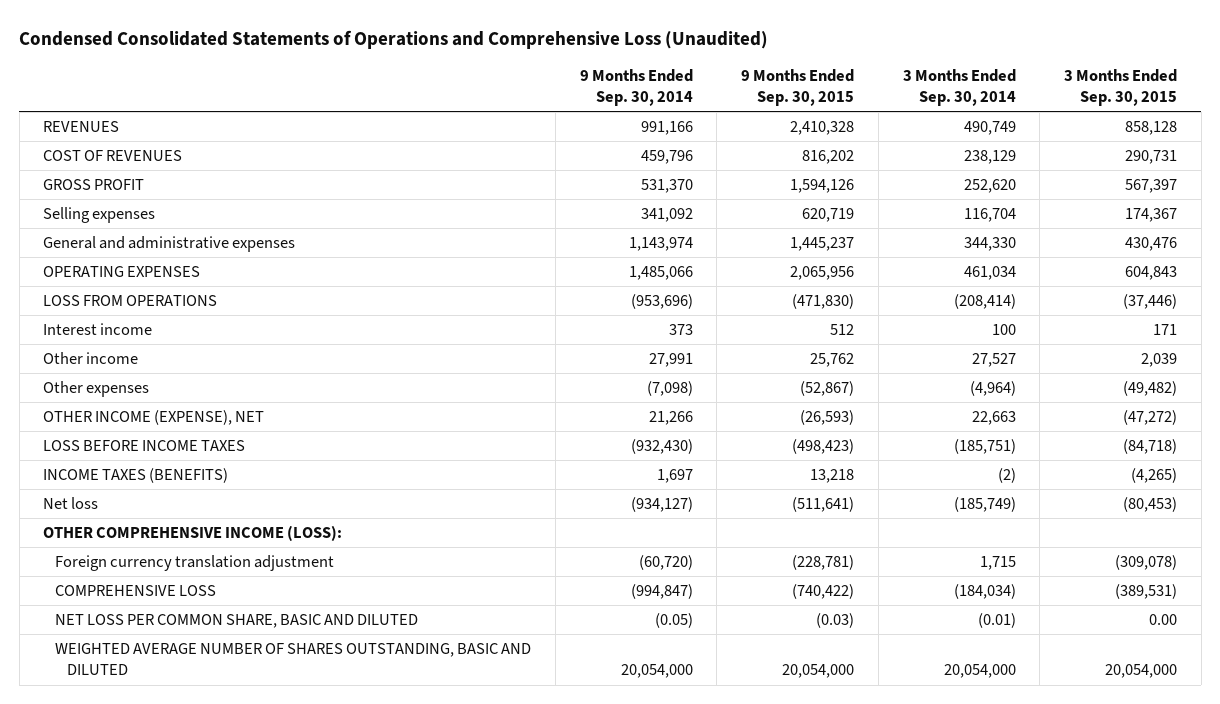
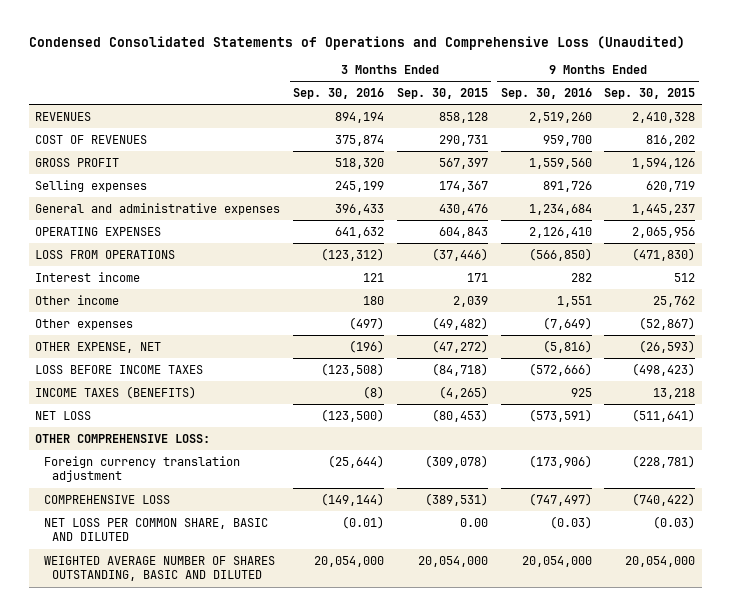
- | 9 Months Ended Sep. 30, 2014 | 9 Months Ended Sep. 30, 2015 | 3 Months Ended Sep. 30, 2014 | 3 Months Ended Sep. 30, 2015
+ | 3 Months Ended Sep. 30, 2016 | 3 Months Ended Sep. 30, 2015 | 9 Months Ended Sep. 30, 2016 | 9 Months Ended Sep. 30, 2015
- OTHER INCOME (EXPENSE), NET | 21,266 | (26,593) | 22,663 | (47,272)
+ OTHER EXPENSE, NET | (196) | (47,272) | (5,816) | (26,593)
- Net loss | (934,127) | (511,641) | (185,749) | (80,453)
- OTHER COMPREHENSIVE INCOME (LOSS):
+ NET LOSS | (123,500) | (80,453) | (573,591) | (511,641)
+ OTHER COMPREHENSIVE LOSS:

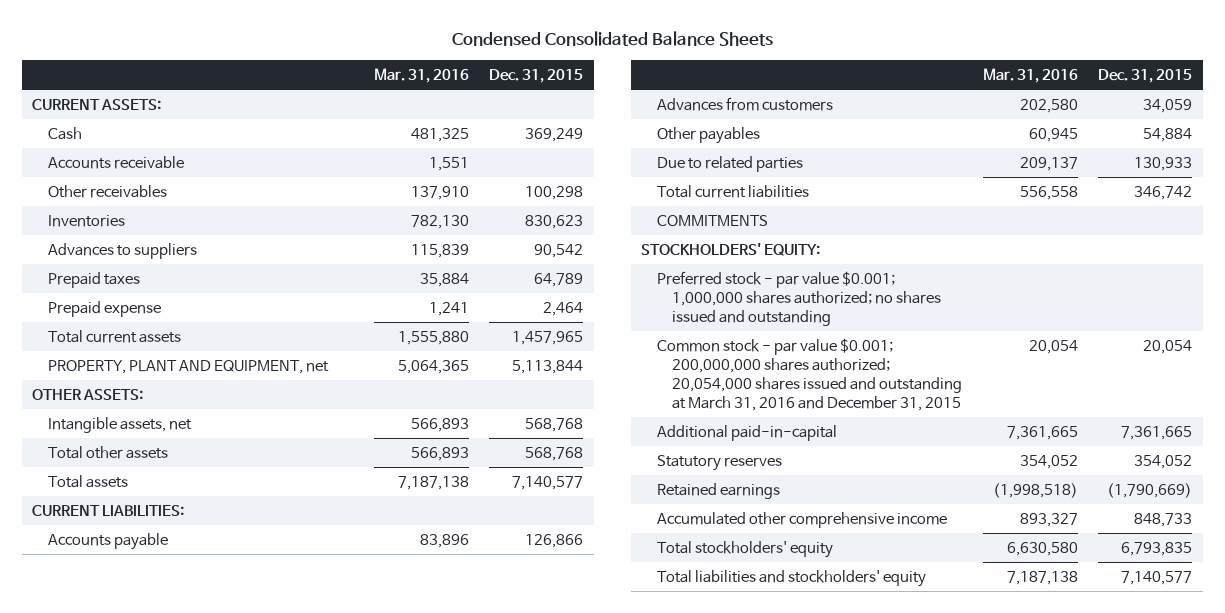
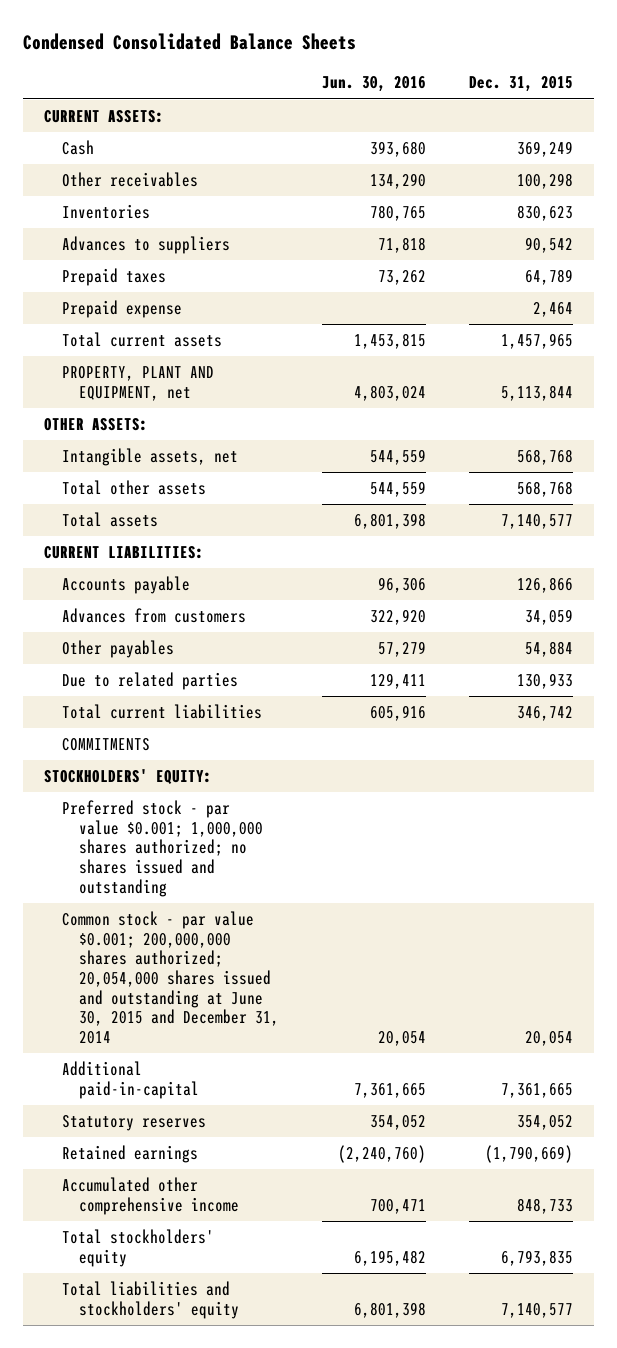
- | Mar. 31, 2016 | Dec. 31, 2015
+ | Jun. 30, 2016 | Dec. 31, 2015
- Accounts receivable | 1,551 |
- Common stock - par value $0.001; 200,000,000 shares authorized; 20,054,000 shares issued and outstanding at March 31, 2016 and December 31, 2015 | 20,054 | 20,054
+ Common stock - par value $0.001; 200,000,000 shares authorized; 20,054,000 shares issued and outstanding at June 30, 2015 and December 31, 2014 | 20,054 | 20,054

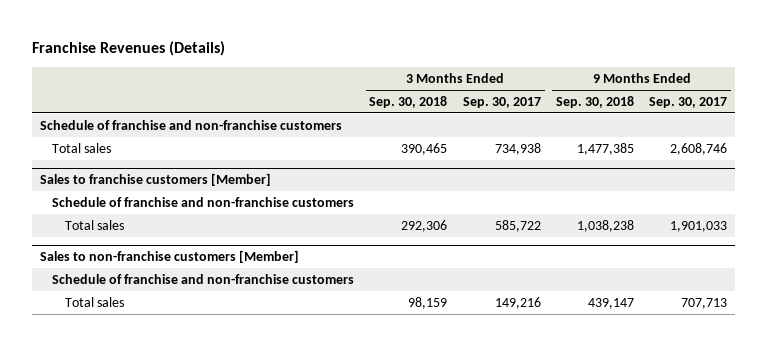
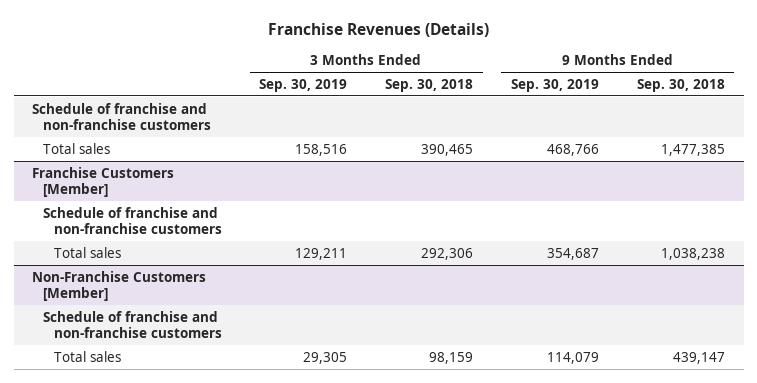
- | 3 Months Ended Sep. 30, 2018 | 3 Months Ended Sep. 30, 2017 | 9 Months Ended Sep. 30, 2018 | 9 Months Ended Sep. 30, 2017
+ | 3 Months Ended Sep. 30, 2019 | 3 Months Ended Sep. 30, 2018 | 9 Months Ended Sep. 30, 2019 | 9 Months Ended Sep. 30, 2018
- Sales to franchise customers [Member]
+ Franchise Customers [Member]
- Sales to non-franchise customers [Member]
+ Non-Franchise Customers [Member]

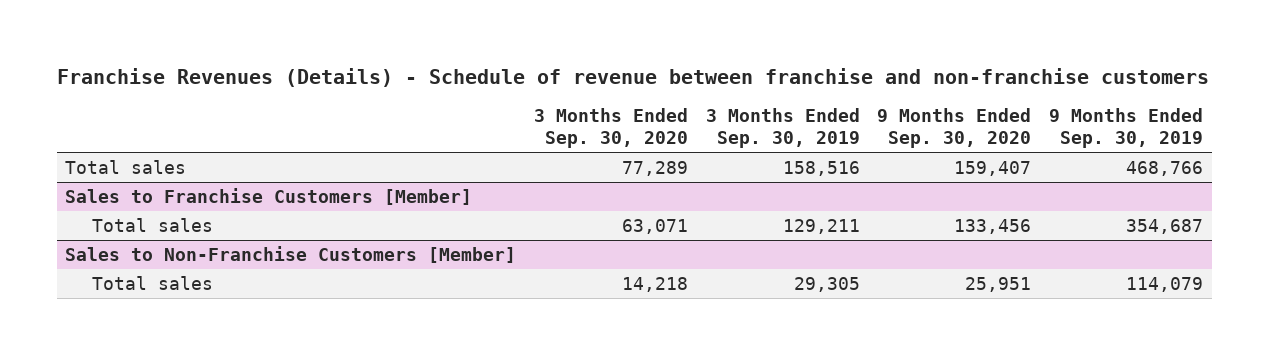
- Franchise Revenues (Details)
+ Franchise Revenues (Details) - Schedule of revenue between franchise and non-franchise customers
- | 3 Months Ended Sep. 30, 2019 | 3 Months Ended Sep. 30, 2018 | 9 Months Ended Sep. 30, 2019 | 9 Months Ended Sep. 30, 2018
+ | 3 Months Ended Sep. 30, 2020 | 3 Months Ended Sep. 30, 2019 | 9 Months Ended Sep. 30, 2020 | 9 Months Ended Sep. 30, 2019
- Schedule of franchise and non-franchise customers
- Franchise Customers [Member]
- Schedule of franchise and non-franchise customers
+ Sales to Franchise Customers [Member]
- Non-Franchise Customers [Member]
- Schedule of franchise and non-franchise customers
+ Sales to Non-Franchise Customers [Member]

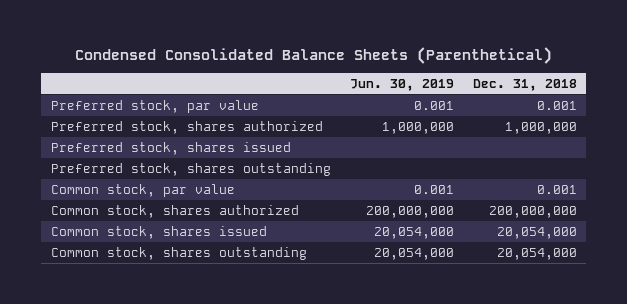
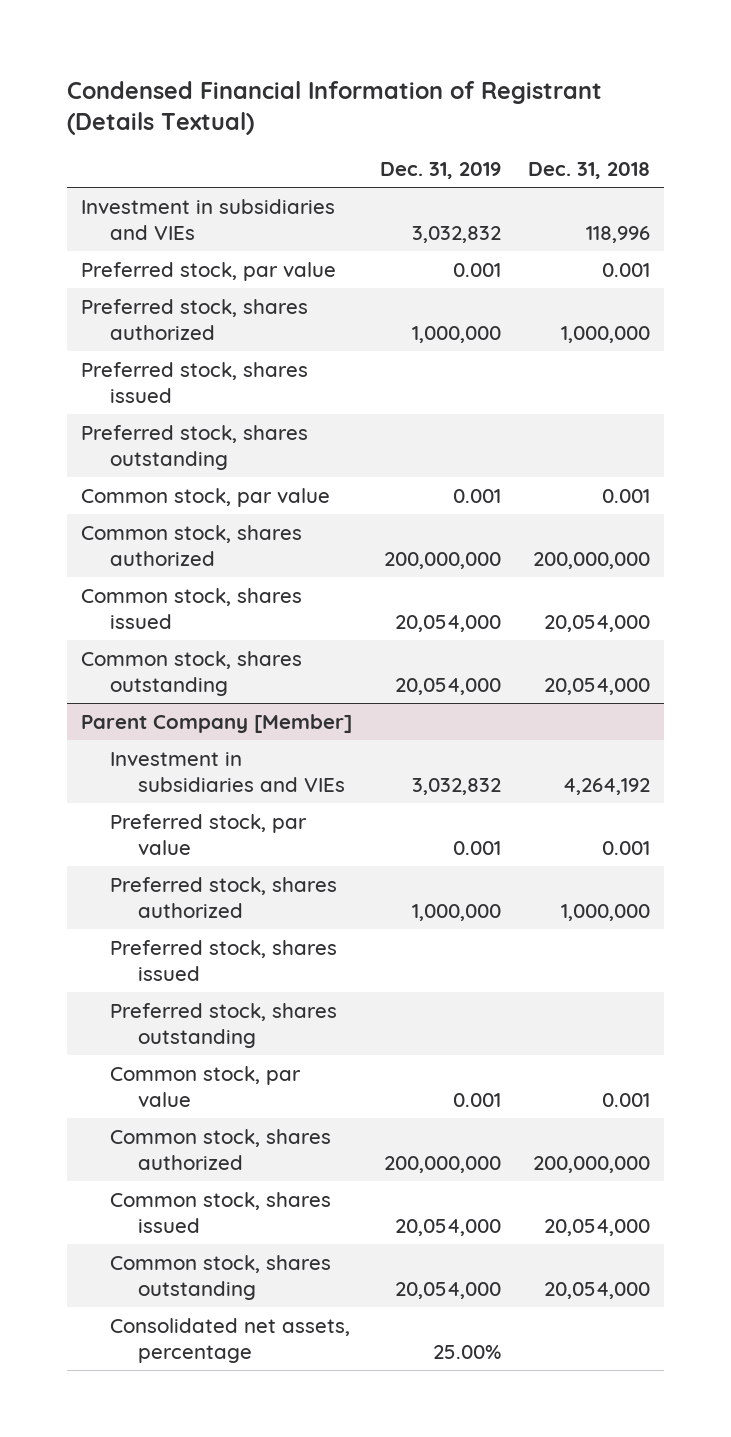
- Condensed Consolidated Balance Sheets (Parenthetical)
+ Condensed Financial Information of Registrant (Details Textual)
- | Jun. 30, 2019 | Dec. 31, 2018
+ | Dec. 31, 2019 | Dec. 31, 2018
+ Investment in subsidiaries and VIEs | 3,032,832 | 118,996
+ Parent Company [Member]
+ Investment in subsidiaries and VIEs | 3,032,832 | 4,264,192
+ Preferred stock, par value | 0.001 | 0.001
+ Preferred stock, shares authorized | 1,000,000 | 1,000,000
+ Preferred stock, shares issued
+ Preferred stock, shares outstanding
+ Common stock, par value | 0.001 | 0.001
+ Common stock, shares authorized | 200,000,000 | 200,000,000
+ Common stock, shares issued | 20,054,000 | 20,054,000
+ Common stock, shares outstanding | 20,054,000 | 20,054,000
+ Consolidated net assets, percentage | 25.00% |

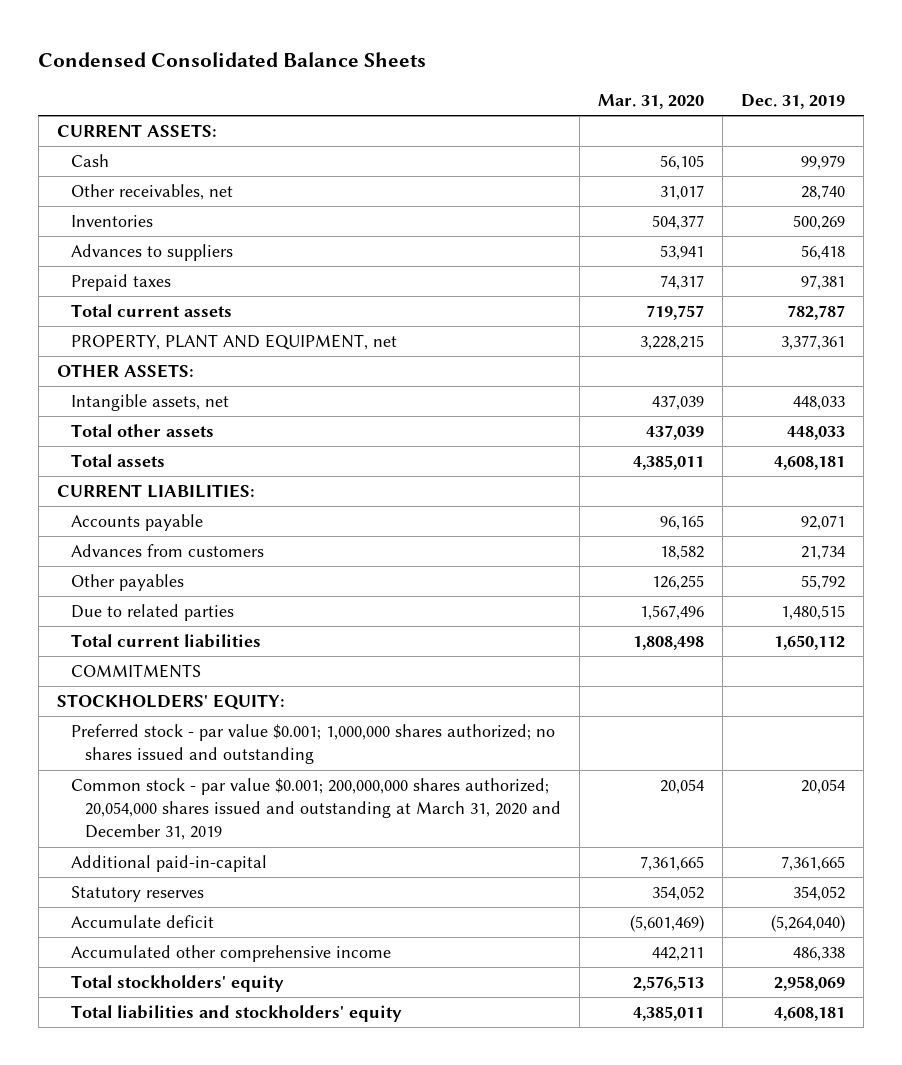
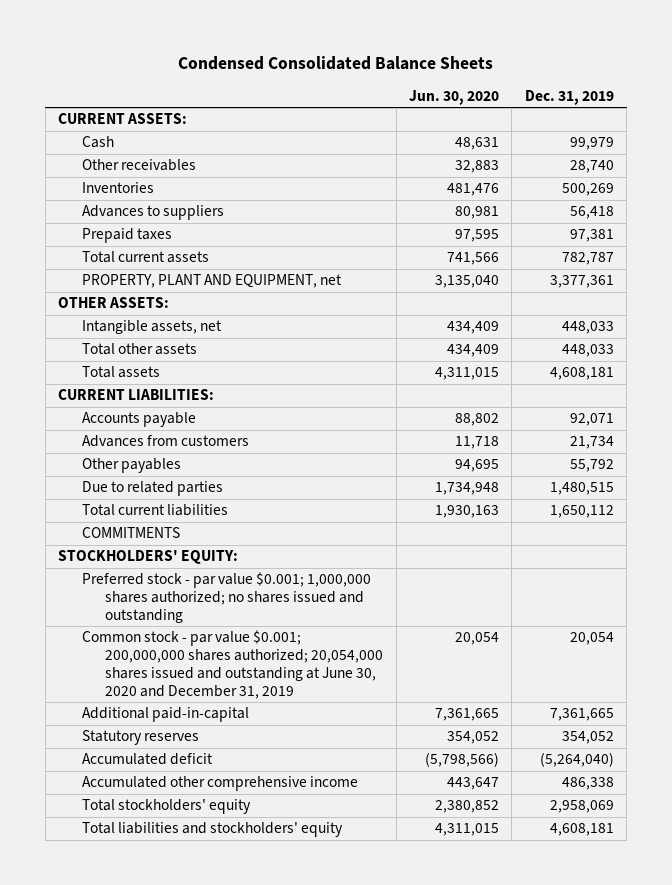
- | Mar. 31, 2020 | Dec. 31, 2019
+ | Jun. 30, 2020 | Dec. 31, 2019
- Other receivables, net | 31,017 | 28,740
+ Other receivables | 32,883 | 28,740
- Common stock - par value $0.001; 200,000,000 shares authorized; 20,054,000 shares issued and outstanding at March 31, 2020 and December 31, 2019 | 20,054 | 20,054
+ Common stock - par value $0.001; 200,000,000 shares authorized; 20,054,000 shares issued and outstanding at June 30, 2020 and December 31, 2019 | 20,054 | 20,054
- Accumulate deficit | (5,601,469) | (5,264,040)
+ Accumulated deficit | (5,798,566) | (5,264,040)

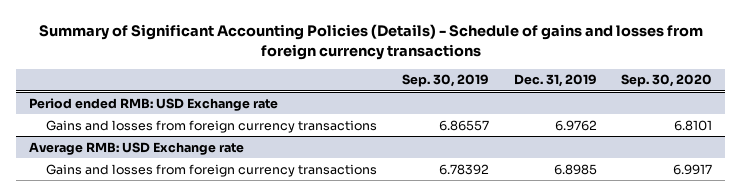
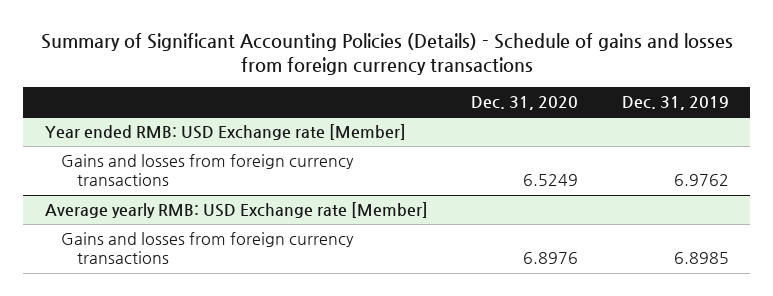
- | Sep. 30, 2019 | Dec. 31, 2019 | Sep. 30, 2020
+ | Dec. 31, 2020 | Dec. 31, 2019
- Period ended RMB: USD Exchange rate
+ Year ended RMB: USD Exchange rate [Member]
- Average RMB: USD Exchange rate
+ Average yearly RMB: USD Exchange rate [Member]

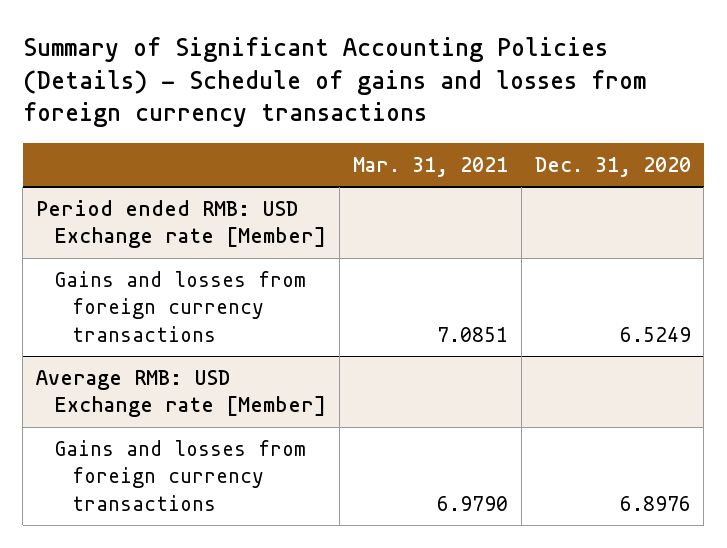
- | Dec. 31, 2020 | Dec. 31, 2019
+ | Mar. 31, 2021 | Dec. 31, 2020
- Year ended RMB: USD Exchange rate [Member]
+ Period ended RMB: USD Exchange rate [Member]
- Average yearly RMB: USD Exchange rate [Member]
+ Average RMB: USD Exchange rate [Member]

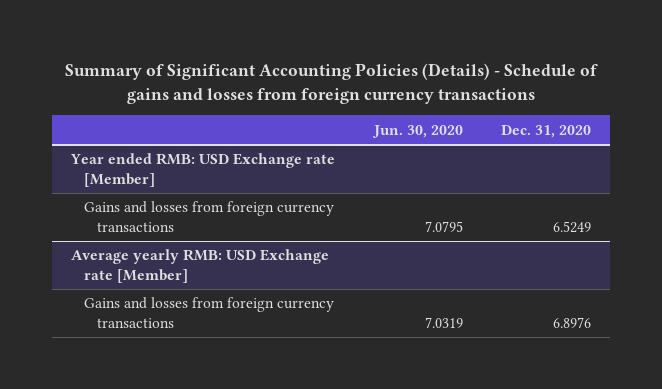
- | Mar. 31, 2021 | Dec. 31, 2020
+ | Jun. 30, 2020 | Dec. 31, 2020
- Period ended RMB: USD Exchange rate [Member]
+ Year ended RMB: USD Exchange rate [Member]
- Average RMB: USD Exchange rate [Member]
+ Average yearly RMB: USD Exchange rate [Member]

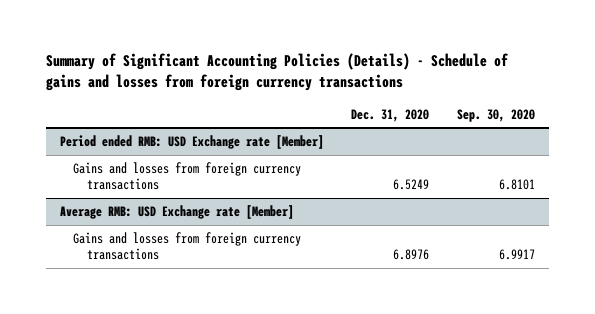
- | Jun. 30, 2020 | Dec. 31, 2020
+ | Dec. 31, 2020 | Sep. 30, 2020
- Year ended RMB: USD Exchange rate [Member]
+ Period ended RMB: USD Exchange rate [Member]
- Average yearly RMB: USD Exchange rate [Member]
+ Average RMB: USD Exchange rate [Member]

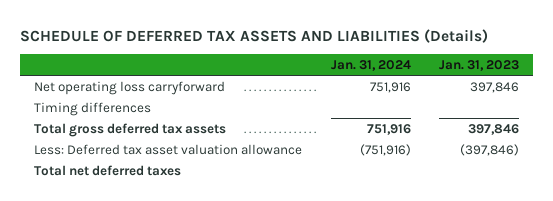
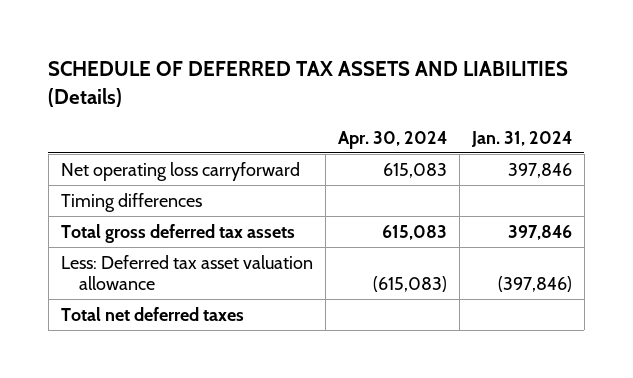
- | Jan. 31, 2024 | Jan. 31, 2023
+ | Apr. 30, 2024 | Jan. 31, 2024
- Net operating loss carryforward | 751,916 | 397,846
+ Net operating loss carryforward | 615,083 | 397,846
- Total gross deferred tax assets | 751,916 | 397,846
- Less: Deferred tax asset valuation allowance | (751,916) | (397,846)
+ Total gross deferred tax assets | 615,083 | 397,846
+ Less: Deferred tax asset valuation allowance | (615,083) | (397,846)

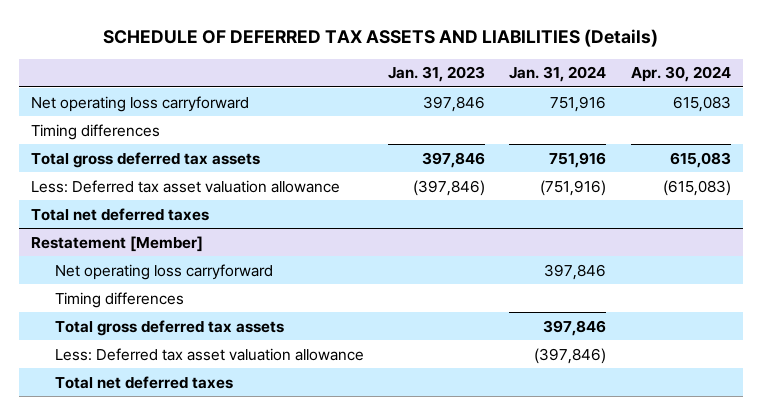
- | Apr. 30, 2024 | Jan. 31, 2024
+ | Jan. 31, 2023 | Jan. 31, 2024 | Apr. 30, 2024
- Net operating loss carryforward | 615,083 | 397,846
+ Net operating loss carryforward | 397,846 | 751,916 | 615,083
- Total gross deferred tax assets | 615,083 | 397,846
- Less: Deferred tax asset valuation allowance | (615,083) | (397,846)
+ Total gross deferred tax assets | 397,846 | 751,916 | 615,083
+ Less: Deferred tax asset valuation allowance | (397,846) | (751,916) | (615,083)
+ Restatement [Member]
+ Net operating loss carryforward | | 397,846 |
+ Timing differences
+ Total gross deferred tax assets | | 397,846 |
+ Less: Deferred tax asset valuation allowance | | (397,846) |
+ Total net deferred taxes

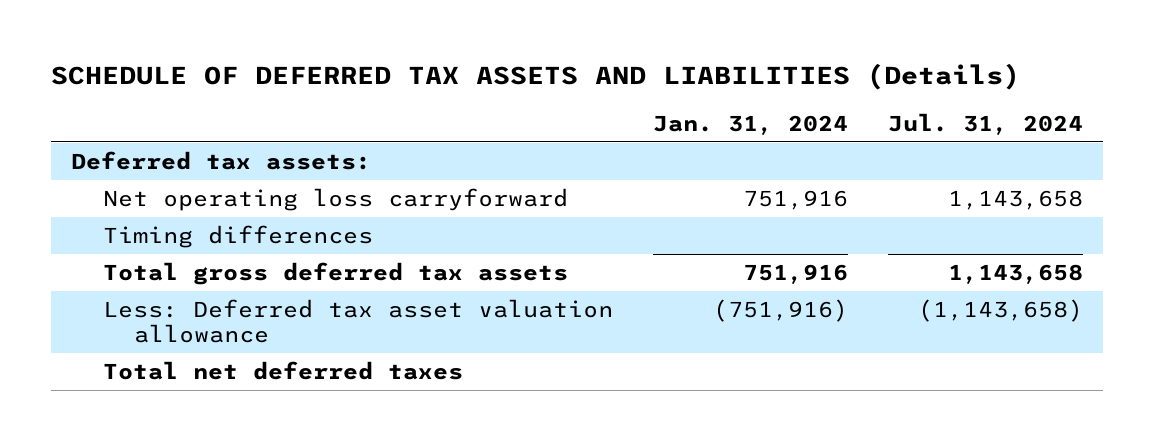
- | Jan. 31, 2023 | Jan. 31, 2024 | Apr. 30, 2024
+ | Jan. 31, 2024 | Jul. 31, 2024
+ Deferred tax assets:
- Restatement [Member]
- Net operating loss carryforward | | 397,846 |
- Timing differences
- Total gross deferred tax assets | | 397,846 |
- Less: Deferred tax asset valuation allowance | | (397,846) |
- Total net deferred taxes

